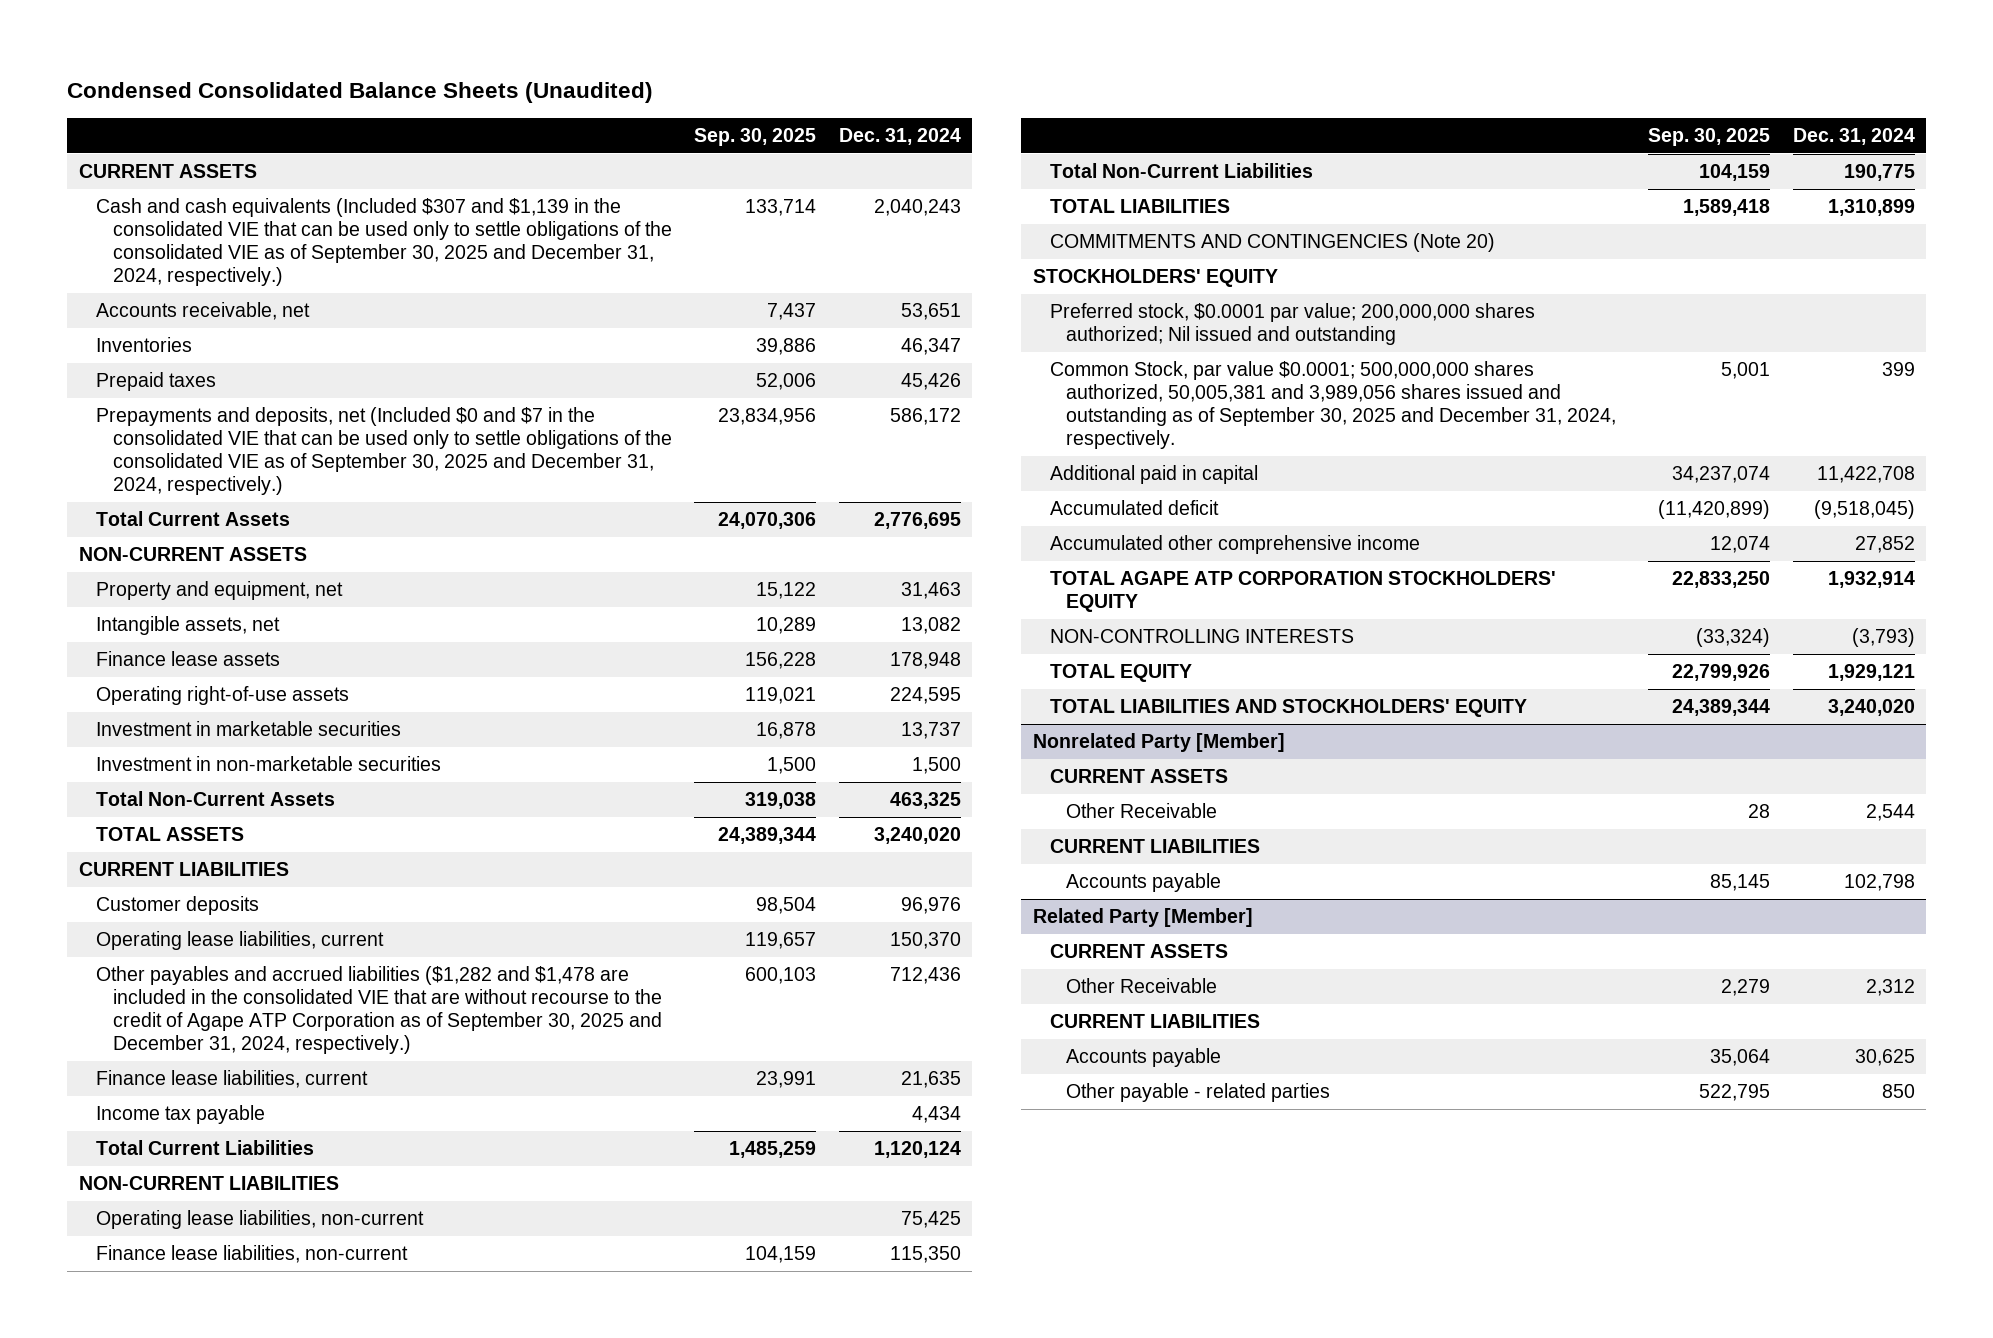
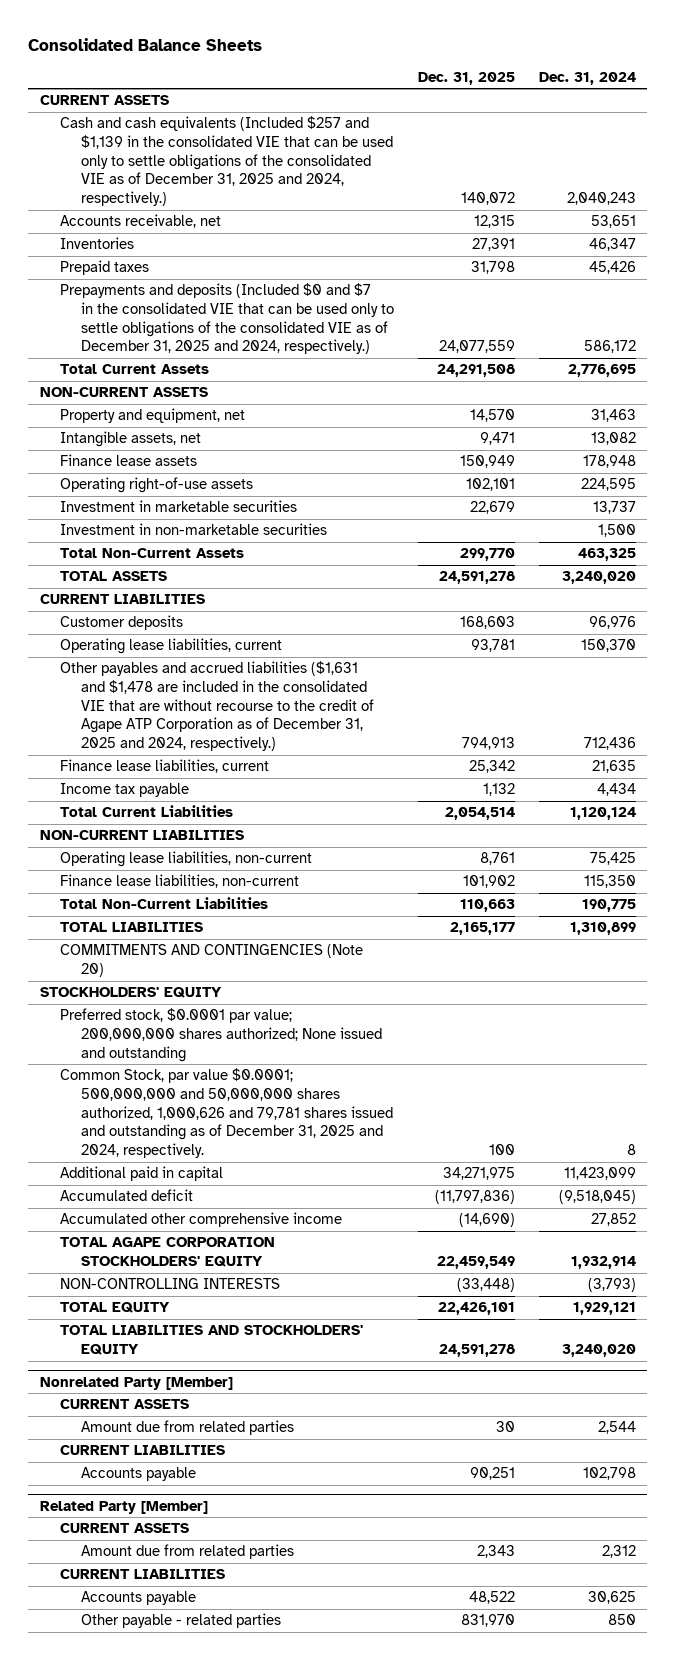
- Condensed Consolidated Balance Sheets (Unaudited)
+ Consolidated Balance Sheets
- | Sep. 30, 2025 | Dec. 31, 2024
+ | Dec. 31, 2025 | Dec. 31, 2024
- Cash and cash equivalents (Included $307 and $1,139 in the consolidated VIE that can be used only to settle obligations of the consolidated VIE as of September 30, 2025 and December 31, 2024, respectively.) | 133,714 | 2,040,243
+ Cash and cash equivalents (Included $257 and $1,139 in the consolidated VIE that can be used only to settle obligations of the consolidated VIE as of December 31, 2025 and 2024, respectively.) | 140,072 | 2,040,243
- Prepayments and deposits, net (Included $0 and $7 in the consolidated VIE that can be used only to settle obligations of the consolidated VIE as of September 30, 2025 and December 31, 2024, respectively.) | 23,834,956 | 586,172
+ Prepayments and deposits (Included $0 and $7 in the consolidated VIE that can be used only to settle obligations of the consolidated VIE as of December 31, 2025 and 2024, respectively.) | 24,077,559 | 586,172
- Other payables and accrued liabilities ($1,282 and $1,478 are included in the consolidated VIE that are without recourse to the credit of Agape ATP Corporation as of September 30, 2025 and December 31, 2024, respectively.) | 600,103 | 712,436
+ Other payables and accrued liabilities ($1,631 and $1,478 are included in the consolidated VIE that are without recourse to the credit of Agape ATP Corporation as of December 31, 2025 and 2024, respectively.) | 794,913 | 712,436
- Preferred stock, $0.0001 par value; 200,000,000 shares authorized; Nil issued and outstanding
- Common Stock, par value $0.0001; 500,000,000 shares authorized, 50,005,381 and 3,989,056 shares issued and outstanding as of September 30, 2025 and December 31, 2024, respectively. | 5,001 | 399
- Additional paid in capital | 34,237,074 | 11,422,708
+ Preferred stock, $0.0001 par value; 200,000,000 shares authorized; None issued and outstanding
+ Common Stock, par value $0.0001; 500,000,000 and 50,000,000 shares authorized, 1,000,626 and 79,781 shares issued and outstanding as of December 31, 2025 and 2024, respectively. | 100 | 8
+ Additional paid in capital | 34,271,975 | 11,423,099
- TOTAL AGAPE ATP CORPORATION STOCKHOLDERS' EQUITY | 22,833,250 | 1,932,914
+ TOTAL AGAPE CORPORATION STOCKHOLDERS' EQUITY | 22,459,549 | 1,932,914
@ Nonrelated Party [Member]
- Other Receivable | 28 | 2,544
+ Amount due from related parties | 30 | 2,544
@ Related Party [Member]
- Other Receivable | 2,279 | 2,312
+ Amount due from related parties | 2,343 | 2,312

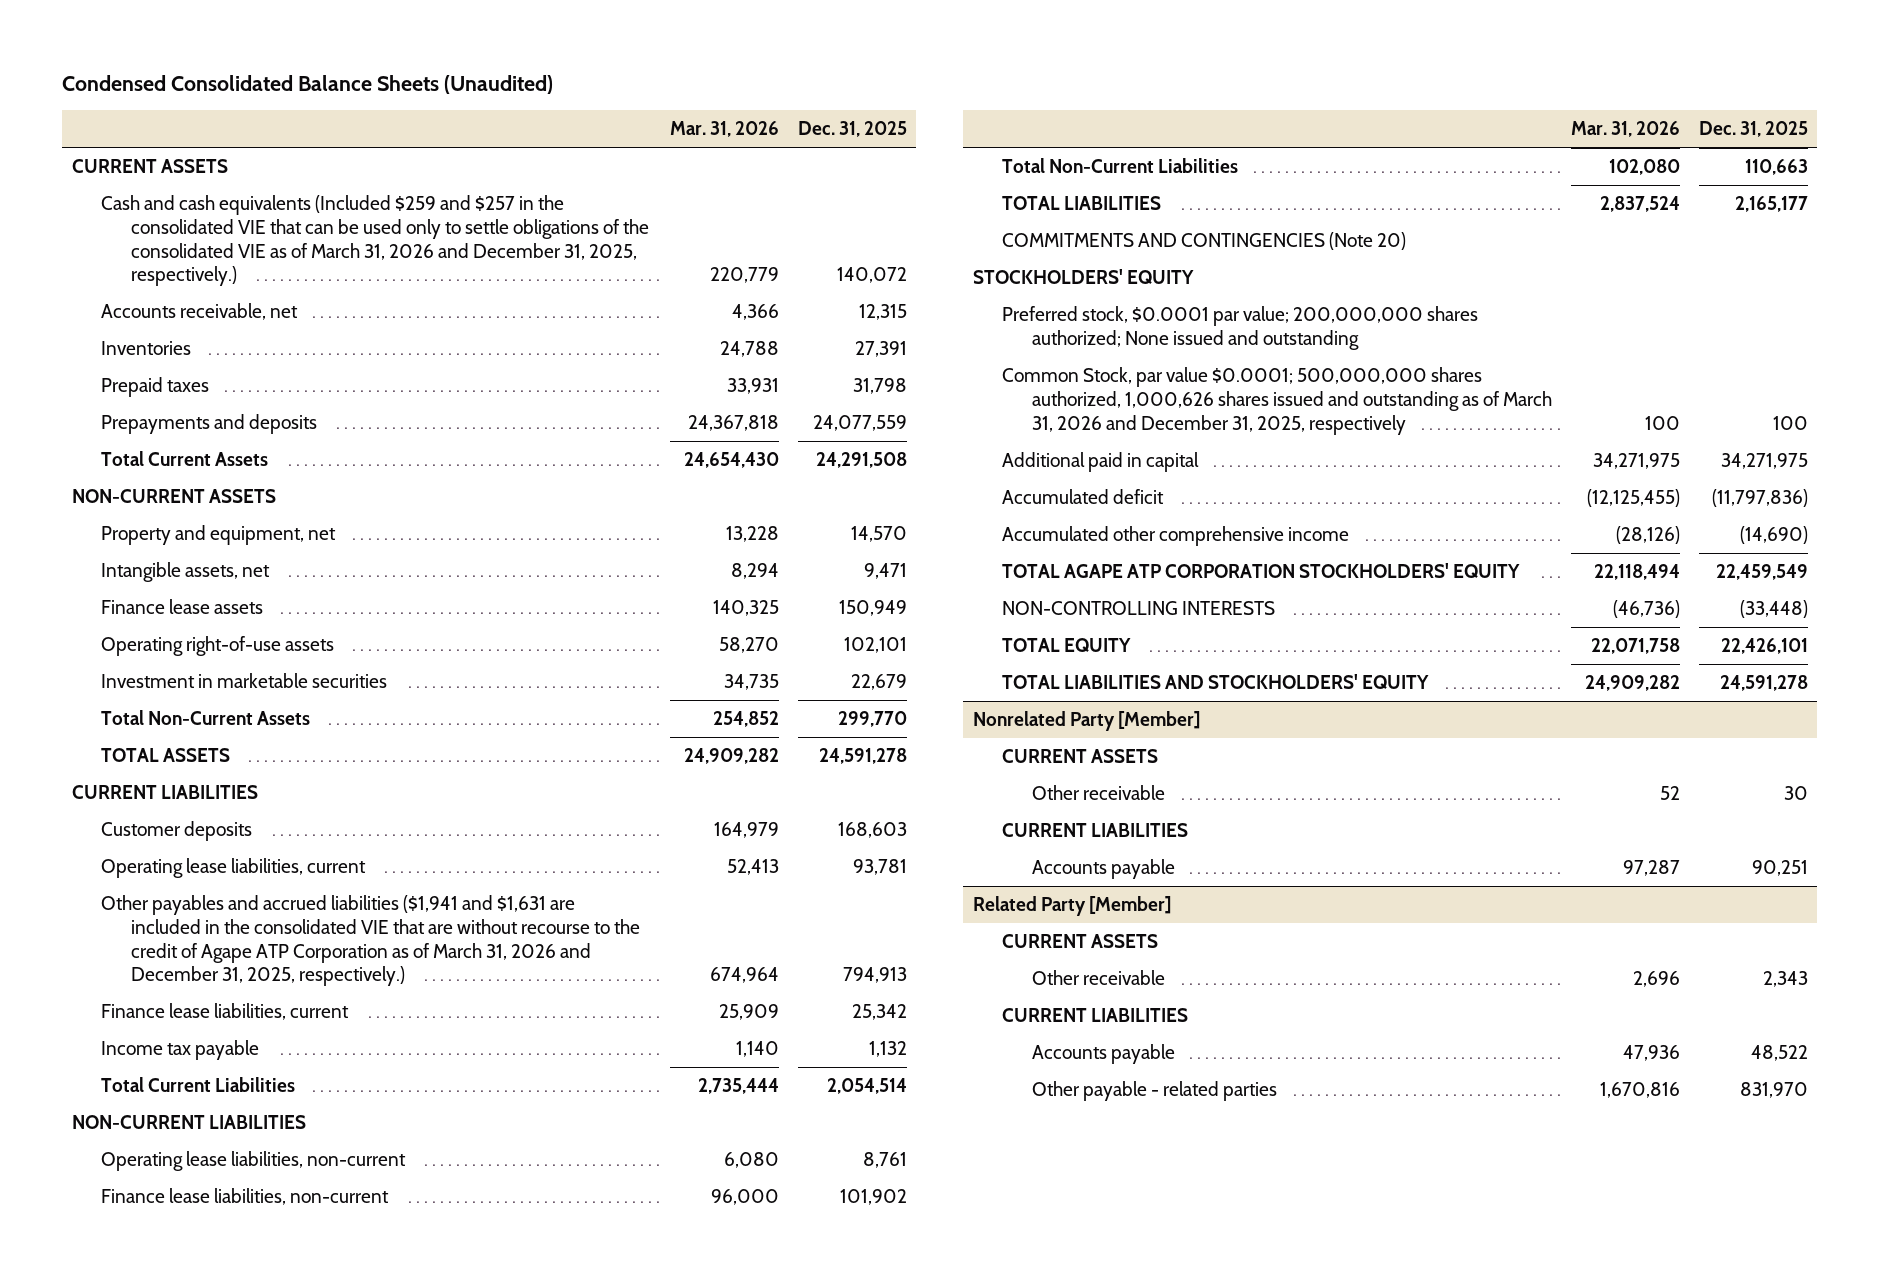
- Consolidated Balance Sheets
+ Condensed Consolidated Balance Sheets (Unaudited)
- | Dec. 31, 2025 | Dec. 31, 2024
+ | Mar. 31, 2026 | Dec. 31, 2025
- Cash and cash equivalents (Included $257 and $1,139 in the consolidated VIE that can be used only to settle obligations of the consolidated VIE as of December 31, 2025 and 2024, respectively.) | 140,072 | 2,040,243
+ Cash and cash equivalents (Included $259 and $257 in the consolidated VIE that can be used only to settle obligations of the consolidated VIE as of March 31, 2026 and December 31, 2025, respectively.) | 220,779 | 140,072
- Prepayments and deposits (Included $0 and $7 in the consolidated VIE that can be used only to settle obligations of the consolidated VIE as of December 31, 2025 and 2024, respectively.) | 24,077,559 | 586,172
+ Prepayments and deposits | 24,367,818 | 24,077,559
- Investment in non-marketable securities | | 1,500
- Other payables and accrued liabilities ($1,631 and $1,478 are included in the consolidated VIE that are without recourse to the credit of Agape ATP Corporation as of December 31, 2025 and 2024, respectively.) | 794,913 | 712,436
+ Other payables and accrued liabilities ($1,941 and $1,631 are included in the consolidated VIE that are without recourse to the credit of Agape ATP Corporation as of March 31, 2026 and December 31, 2025, respectively.) | 674,964 | 794,913
- Common Stock, par value $0.0001; 500,000,000 and 50,000,000 shares authorized, 1,000,626 and 79,781 shares issued and outstanding as of December 31, 2025 and 2024, respectively. | 100 | 8
+ Common Stock, par value $0.0001; 500,000,000 shares authorized, 1,000,626 shares issued and outstanding as of March 31, 2026 and December 31, 2025, respectively | 100 | 100
- TOTAL AGAPE CORPORATION STOCKHOLDERS' EQUITY | 22,459,549 | 1,932,914
+ TOTAL AGAPE ATP CORPORATION STOCKHOLDERS' EQUITY | 22,118,494 | 22,459,549
@ Nonrelated Party [Member]
- Amount due from related parties | 30 | 2,544
+ Other receivable | 52 | 30
@ Related Party [Member]
- Amount due from related parties | 2,343 | 2,312
+ Other receivable | 2,696 | 2,343

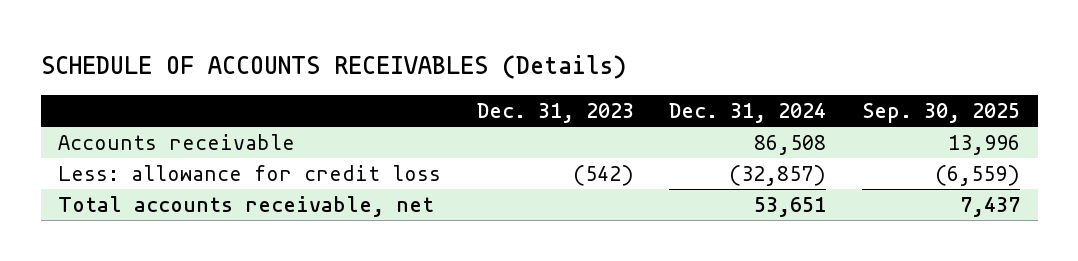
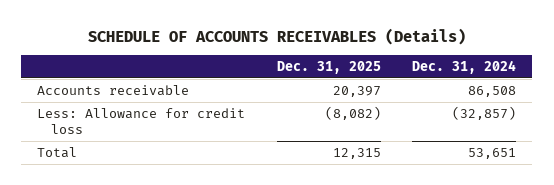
- | Dec. 31, 2023 | Dec. 31, 2024 | Sep. 30, 2025
+ | Dec. 31, 2025 | Dec. 31, 2024
- Less: allowance for credit loss | (542) | (32,857) | (6,559)
- Total accounts receivable, net | | 53,651 | 7,437
+ Less: Allowance for credit loss | (8,082) | (32,857)
+ Total | 12,315 | 53,651

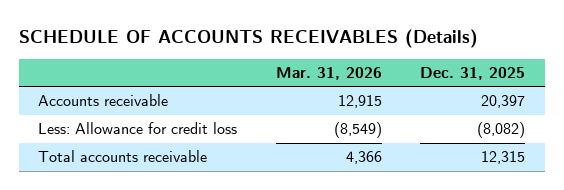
- | Dec. 31, 2025 | Dec. 31, 2024
+ | Mar. 31, 2026 | Dec. 31, 2025
- Total | 12,315 | 53,651
+ Total accounts receivable | 4,366 | 12,315

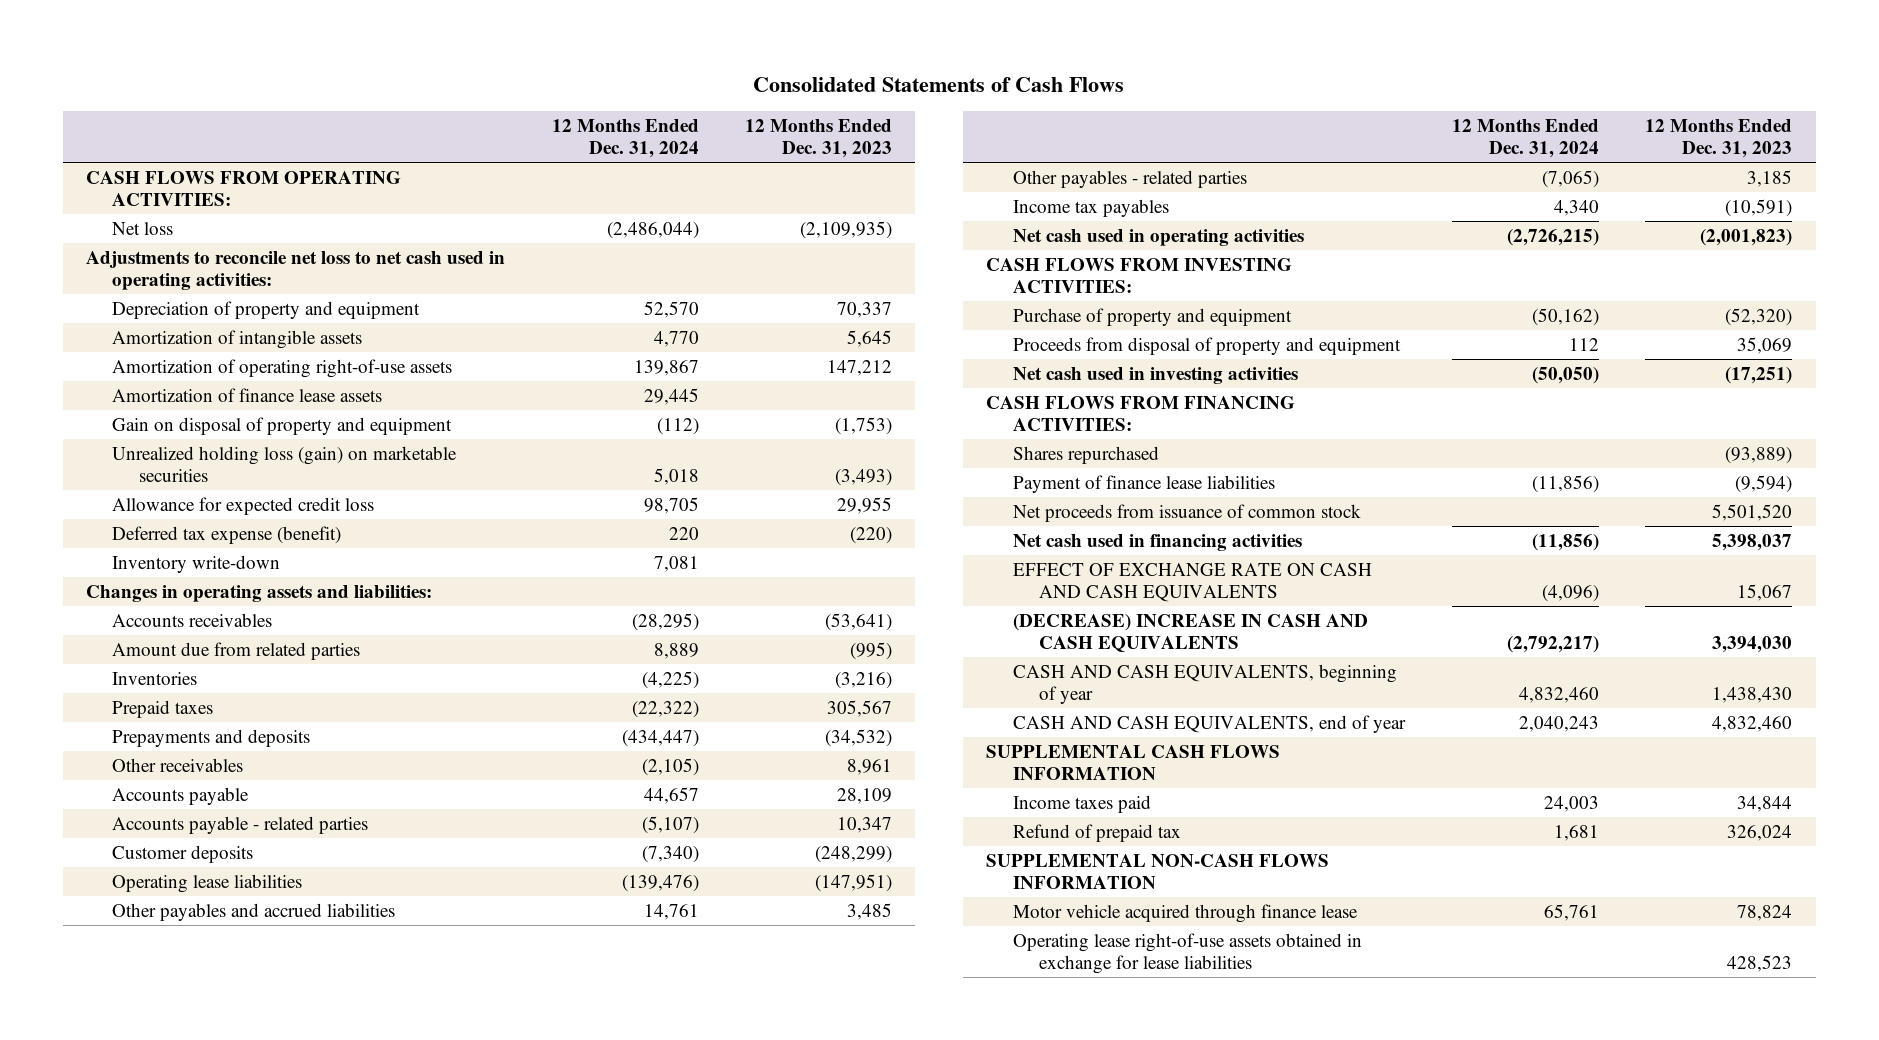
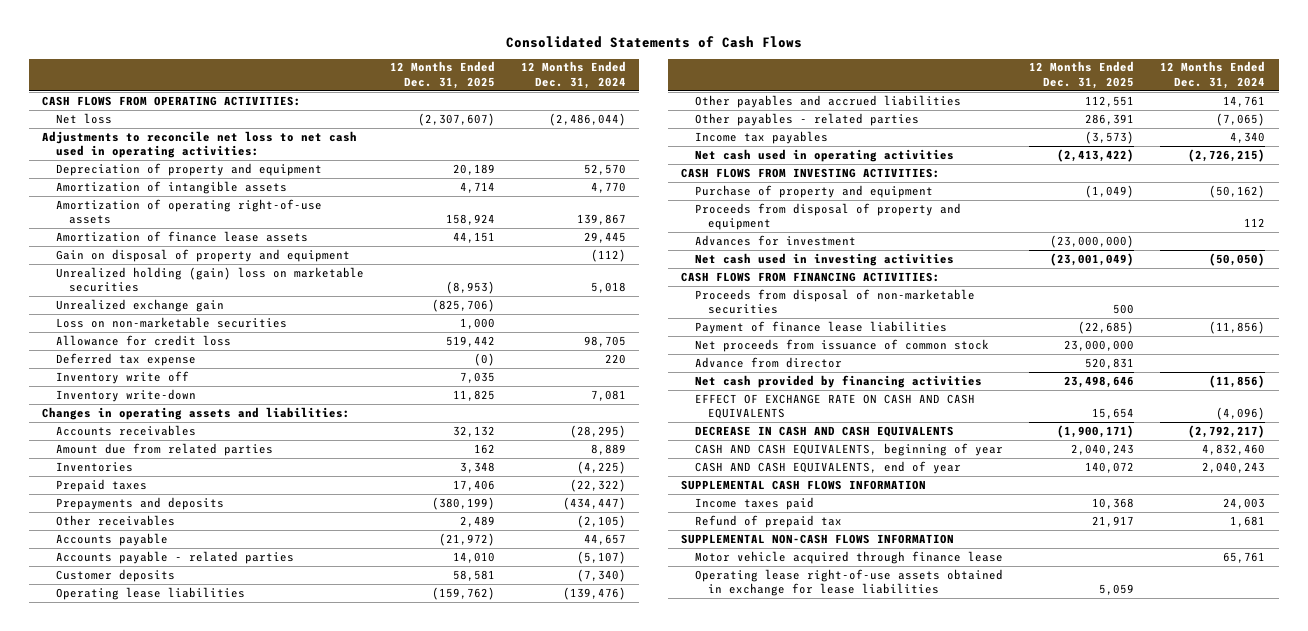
- | 12 Months Ended Dec. 31, 2024 | 12 Months Ended Dec. 31, 2023
+ | 12 Months Ended Dec. 31, 2025 | 12 Months Ended Dec. 31, 2024
- Unrealized holding loss (gain) on marketable securities | 5,018 | (3,493)
- Allowance for expected credit loss | 98,705 | 29,955
- Deferred tax expense (benefit) | 220 | (220)
+ Unrealized holding (gain) loss on marketable securities | (8,953) | 5,018
+ Unrealized exchange gain | (825,706) |
+ Loss on non-marketable securities | 1,000 |
+ Allowance for credit loss | 519,442 | 98,705
+ Deferred tax expense | (0) | 220
+ Inventory write off | 7,035 |
+ Advances for investment | (23,000,000) |
- Shares repurchased | | (93,889)
+ Proceeds from disposal of non-marketable securities | 500 |
- Net cash used in financing activities | (11,856) | 5,398,037
+ Advance from director | 520,831 |
+ Net cash provided by financing activities | 23,498,646 | (11,856)
- (DECREASE) INCREASE IN CASH AND CASH EQUIVALENTS | (2,792,217) | 3,394,030
+ DECREASE IN CASH AND CASH EQUIVALENTS | (1,900,171) | (2,792,217)

